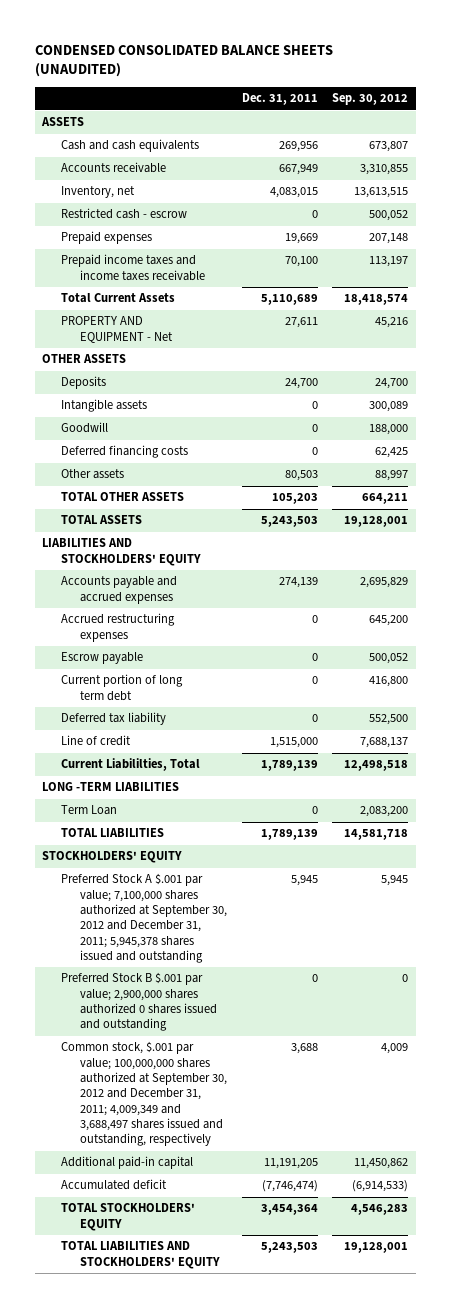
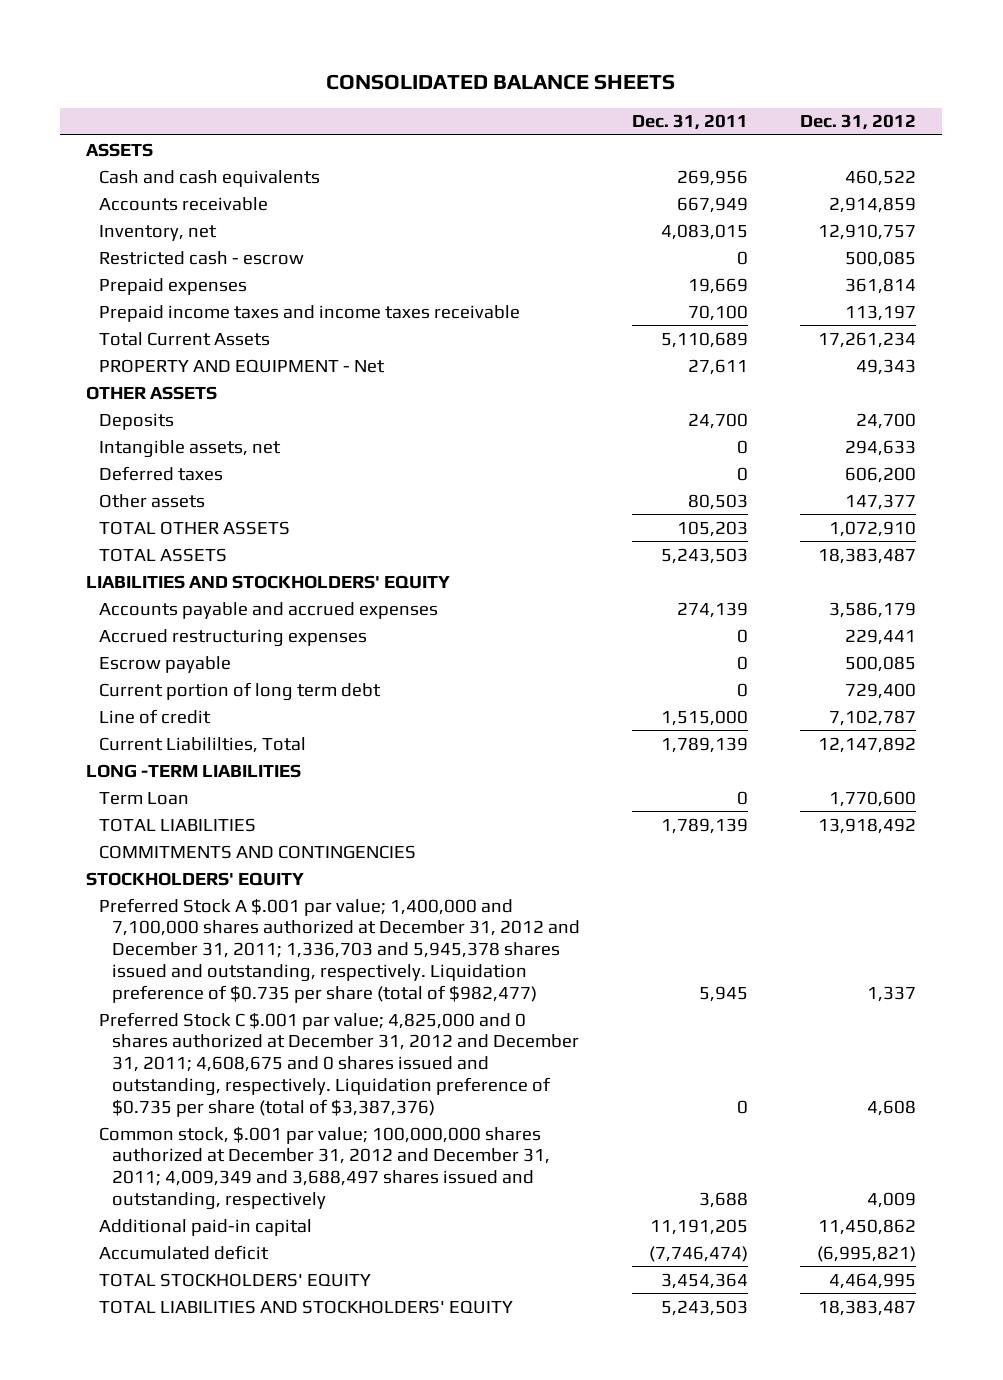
- CONDENSED CONSOLIDATED BALANCE SHEETS (UNAUDITED)
+ CONSOLIDATED BALANCE SHEETS
- | Dec. 31, 2011 | Sep. 30, 2012
+ | Dec. 31, 2011 | Dec. 31, 2012
- Intangible assets | 0 | 300,089
- Goodwill | 0 | 188,000
- Deferred financing costs | 0 | 62,425
+ Intangible assets, net | 0 | 294,633
+ Deferred taxes | 0 | 606,200
- Deferred tax liability | 0 | 552,500
+ COMMITMENTS AND CONTINGENCIES
- Preferred Stock A $.001 par value; 7,100,000 shares authorized at September 30, 2012 and December 31, 2011; 5,945,378 shares issued and outstanding | 5,945 | 5,945
- Preferred Stock B $.001 par value; 2,900,000 shares authorized 0 shares issued and outstanding | 0 | 0
- Common stock, $.001 par value; 100,000,000 shares authorized at September 30, 2012 and December 31, 2011; 4,009,349 and 3,688,497 shares issued and outstanding, respectively | 3,688 | 4,009
+ Preferred Stock A $.001 par value; 1,400,000 and 7,100,000 shares authorized at December 31, 2012 and December 31, 2011; 1,336,703 and 5,945,378 shares issued and outstanding, respectively. Liquidation preference of $0.735 per share (total of $982,477) | 5,945 | 1,337
+ Preferred Stock C $.001 par value; 4,825,000 and 0 shares authorized at December 31, 2012 and December 31, 2011; 4,608,675 and 0 shares issued and outstanding, respectively. Liquidation preference of $0.735 per share (total of $3,387,376) | 0 | 4,608
+ Common stock, $.001 par value; 100,000,000 shares authorized at December 31, 2012 and December 31, 2011; 4,009,349 and 3,688,497 shares issued and outstanding, respectively | 3,688 | 4,009

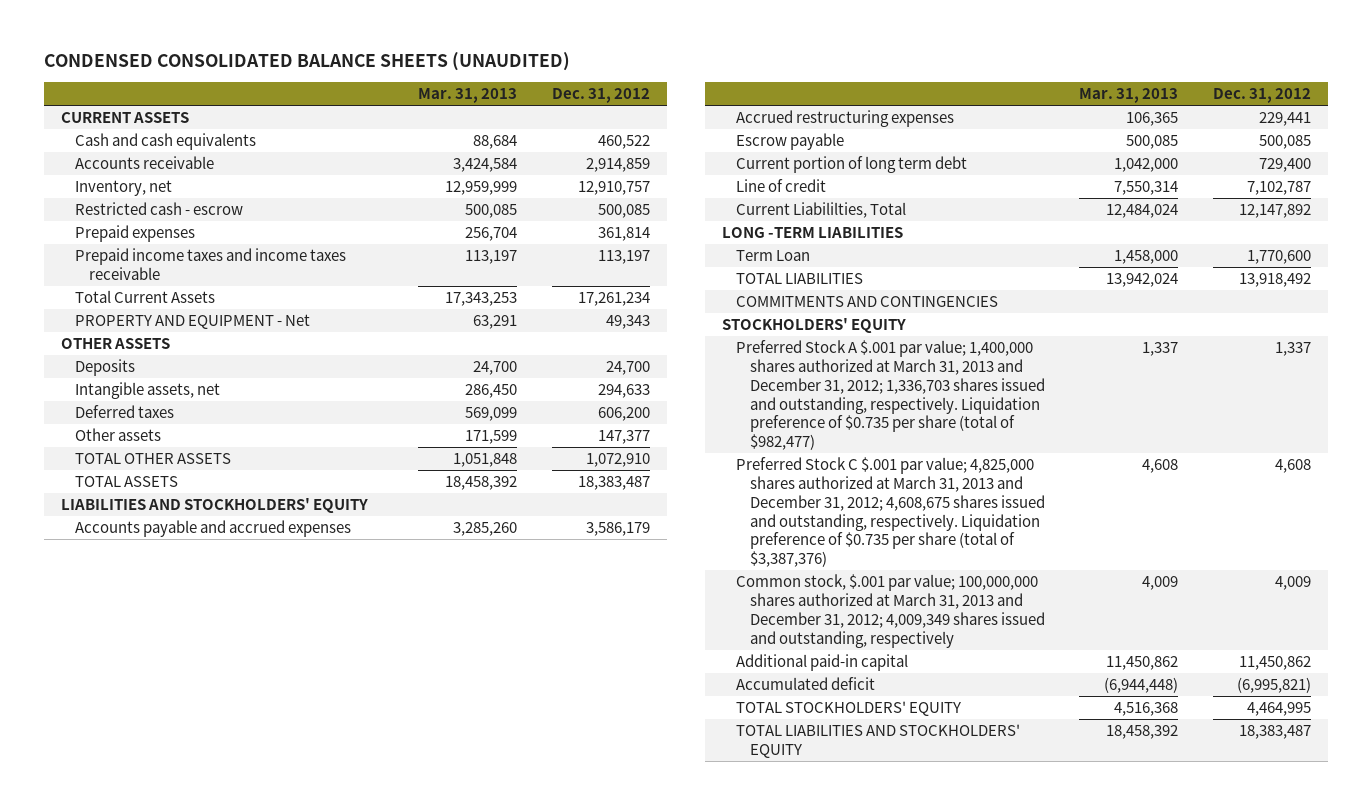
- CONSOLIDATED BALANCE SHEETS
+ CONDENSED CONSOLIDATED BALANCE SHEETS (UNAUDITED)
- | Dec. 31, 2011 | Dec. 31, 2012
+ | Mar. 31, 2013 | Dec. 31, 2012
- ASSETS
+ CURRENT ASSETS
- Preferred Stock A $.001 par value; 1,400,000 and 7,100,000 shares authorized at December 31, 2012 and December 31, 2011; 1,336,703 and 5,945,378 shares issued and outstanding, respectively. Liquidation preference of $0.735 per share (total of $982,477) | 5,945 | 1,337
- Preferred Stock C $.001 par value; 4,825,000 and 0 shares authorized at December 31, 2012 and December 31, 2011; 4,608,675 and 0 shares issued and outstanding, respectively. Liquidation preference of $0.735 per share (total of $3,387,376) | 0 | 4,608
- Common stock, $.001 par value; 100,000,000 shares authorized at December 31, 2012 and December 31, 2011; 4,009,349 and 3,688,497 shares issued and outstanding, respectively | 3,688 | 4,009
+ Preferred Stock A $.001 par value; 1,400,000 shares authorized at March 31, 2013 and December 31, 2012; 1,336,703 shares issued and outstanding, respectively. Liquidation preference of $0.735 per share (total of $982,477) | 1,337 | 1,337
+ Preferred Stock C $.001 par value; 4,825,000 shares authorized at March 31, 2013 and December 31, 2012; 4,608,675 shares issued and outstanding, respectively. Liquidation preference of $0.735 per share (total of $3,387,376) | 4,608 | 4,608
+ Common stock, $.001 par value; 100,000,000 shares authorized at March 31, 2013 and December 31, 2012; 4,009,349 shares issued and outstanding, respectively | 4,009 | 4,009

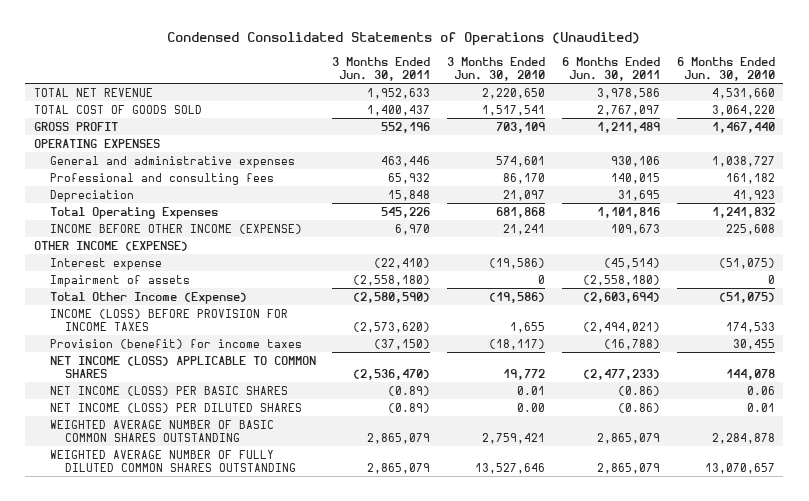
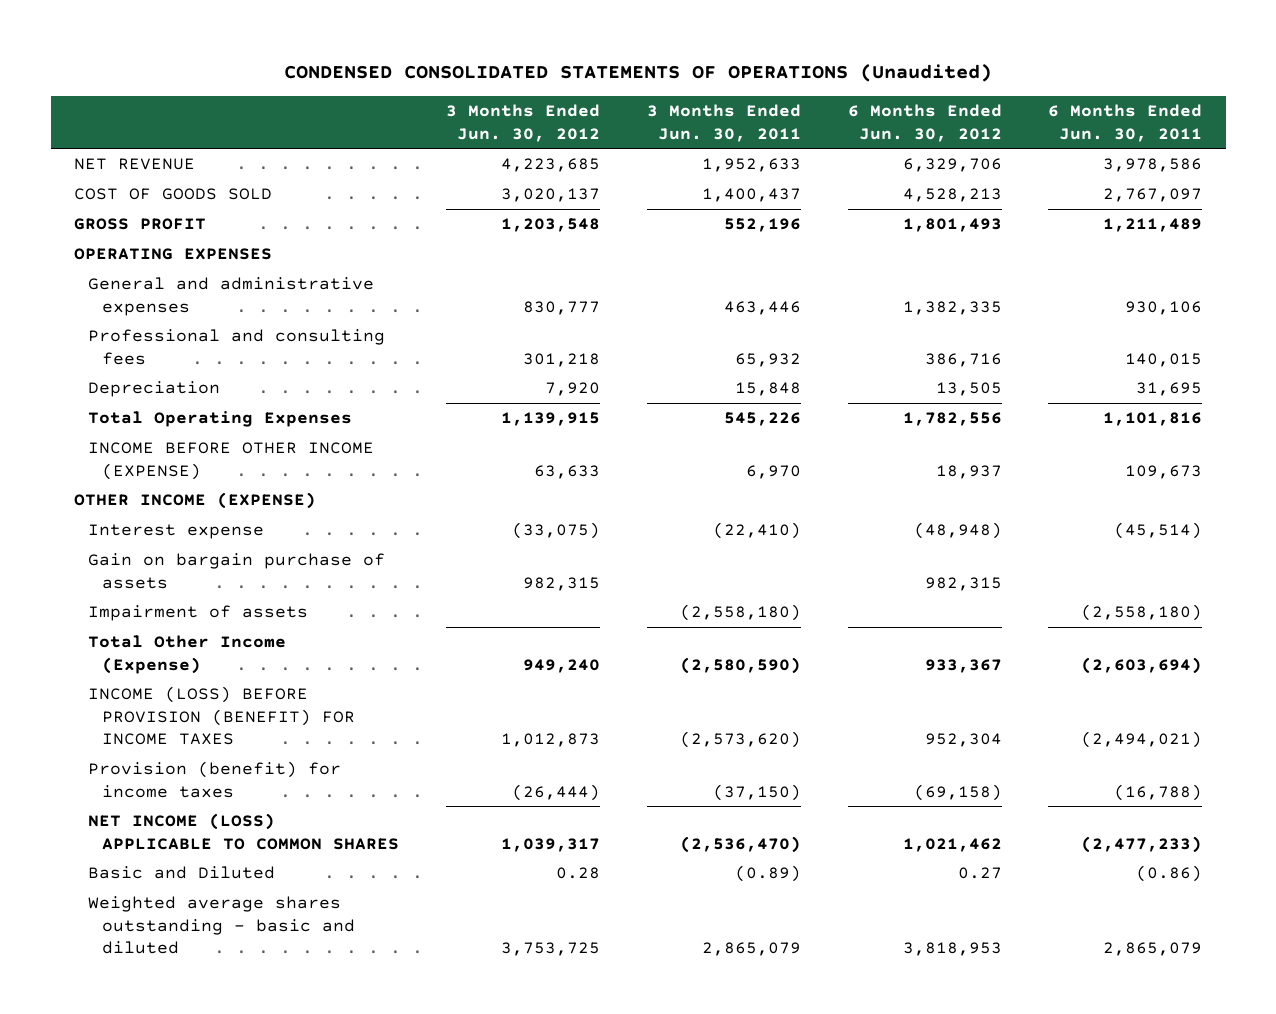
- Condensed Consolidated Statements of Operations (Unaudited)
+ CONDENSED CONSOLIDATED STATEMENTS OF OPERATIONS (Unaudited)
- | 3 Months Ended Jun. 30, 2011 | 3 Months Ended Jun. 30, 2010 | 6 Months Ended Jun. 30, 2011 | 6 Months Ended Jun. 30, 2010
+ | 3 Months Ended Jun. 30, 2012 | 3 Months Ended Jun. 30, 2011 | 6 Months Ended Jun. 30, 2012 | 6 Months Ended Jun. 30, 2011
- TOTAL NET REVENUE | 1,952,633 | 2,220,650 | 3,978,586 | 4,531,660
- TOTAL COST OF GOODS SOLD | 1,400,437 | 1,517,541 | 2,767,097 | 3,064,220
+ NET REVENUE | 4,223,685 | 1,952,633 | 6,329,706 | 3,978,586
+ COST OF GOODS SOLD | 3,020,137 | 1,400,437 | 4,528,213 | 2,767,097
+ Gain on bargain purchase of assets | 982,315 | | 982,315 |
- INCOME (LOSS) BEFORE PROVISION FOR INCOME TAXES | (2,573,620) | 1,655 | (2,494,021) | 174,533
+ INCOME (LOSS) BEFORE PROVISION (BENEFIT) FOR INCOME TAXES | 1,012,873 | (2,573,620) | 952,304 | (2,494,021)
- NET INCOME (LOSS) PER BASIC SHARES | (0.89) | 0.01 | (0.86) | 0.06
- NET INCOME (LOSS) PER DILUTED SHARES | (0.89) | 0.00 | (0.86) | 0.01
- WEIGHTED AVERAGE NUMBER OF BASIC COMMON SHARES OUTSTANDING | 2,865,079 | 2,759,421 | 2,865,079 | 2,284,878
- WEIGHTED AVERAGE NUMBER OF FULLY DILUTED COMMON SHARES OUTSTANDING | 2,865,079 | 13,527,646 | 2,865,079 | 13,070,657
+ Basic and Diluted | 0.28 | (0.89) | 0.27 | (0.86)
+ Weighted average shares outstanding - basic and diluted | 3,753,725 | 2,865,079 | 3,818,953 | 2,865,079

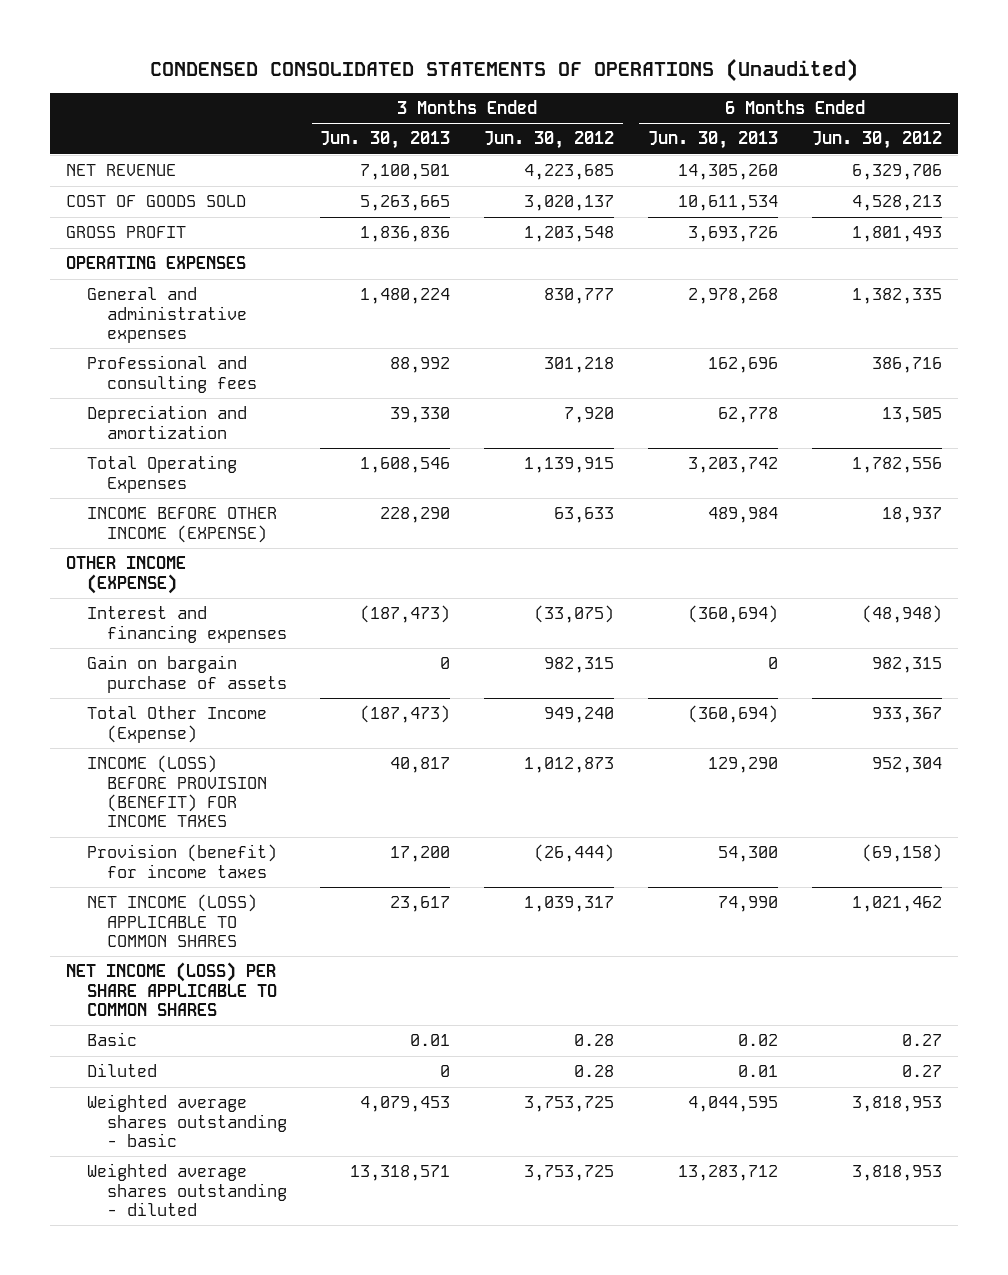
- | 3 Months Ended Jun. 30, 2012 | 3 Months Ended Jun. 30, 2011 | 6 Months Ended Jun. 30, 2012 | 6 Months Ended Jun. 30, 2011
+ | 3 Months Ended Jun. 30, 2013 | 3 Months Ended Jun. 30, 2012 | 6 Months Ended Jun. 30, 2013 | 6 Months Ended Jun. 30, 2012
- Depreciation | 7,920 | 15,848 | 13,505 | 31,695
+ Depreciation and amortization | 39,330 | 7,920 | 62,778 | 13,505
- Interest expense | (33,075) | (22,410) | (48,948) | (45,514)
+ Interest and financing expenses | (187,473) | (33,075) | (360,694) | (48,948)
- Impairment of assets | | (2,558,180) | | (2,558,180)
- Basic and Diluted | 0.28 | (0.89) | 0.27 | (0.86)
- Weighted average shares outstanding - basic and diluted | 3,753,725 | 2,865,079 | 3,818,953 | 2,865,079
+ NET INCOME (LOSS) PER SHARE APPLICABLE TO COMMON SHARES
+ Basic | 0.01 | 0.28 | 0.02 | 0.27
+ Diluted | 0 | 0.28 | 0.01 | 0.27
+ Weighted average shares outstanding - basic | 4,079,453 | 3,753,725 | 4,044,595 | 3,818,953
+ Weighted average shares outstanding - diluted | 13,318,571 | 3,753,725 | 13,283,712 | 3,818,953

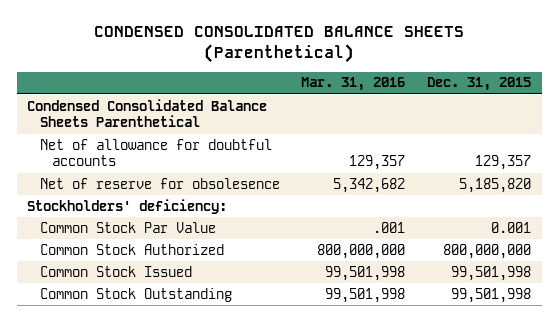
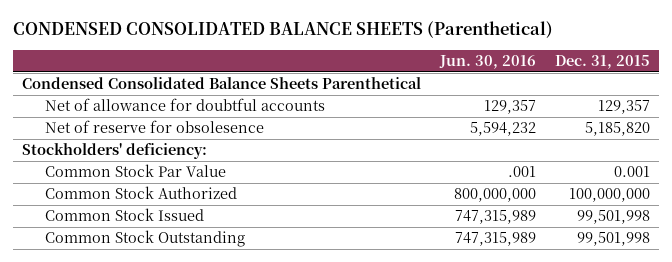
- | Mar. 31, 2016 | Dec. 31, 2015
+ | Jun. 30, 2016 | Dec. 31, 2015
- Common Stock Authorized | 800,000,000 | 800,000,000
+ Common Stock Authorized | 800,000,000 | 100,000,000

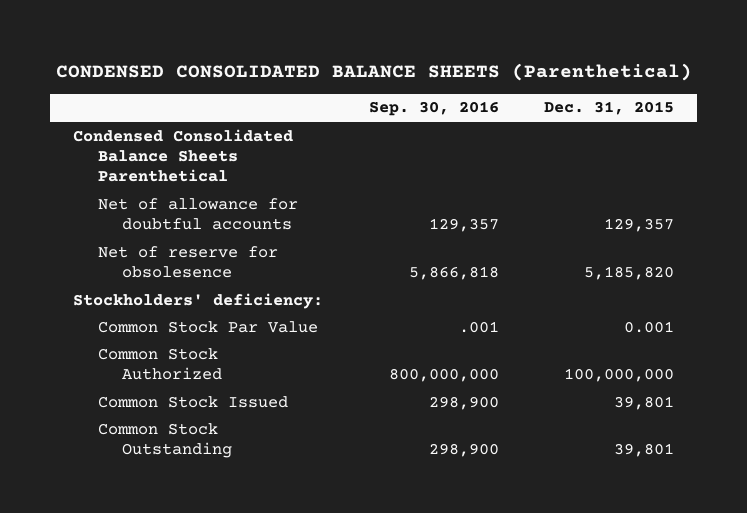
- | Jun. 30, 2016 | Dec. 31, 2015
+ | Sep. 30, 2016 | Dec. 31, 2015
- Common Stock Issued | 747,315,989 | 99,501,998
- Common Stock Outstanding | 747,315,989 | 99,501,998
+ Common Stock Issued | 298,900 | 39,801
+ Common Stock Outstanding | 298,900 | 39,801

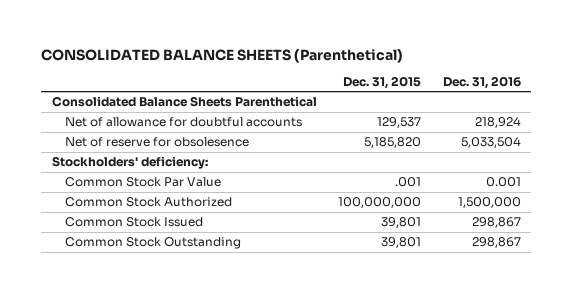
- CONDENSED CONSOLIDATED BALANCE SHEETS (Parenthetical)
+ CONSOLIDATED BALANCE SHEETS (Parenthetical)
- | Sep. 30, 2016 | Dec. 31, 2015
+ | Dec. 31, 2015 | Dec. 31, 2016
- Condensed Consolidated Balance Sheets Parenthetical
- Net of allowance for doubtful accounts | 129,357 | 129,357
+ Consolidated Balance Sheets Parenthetical
+ Net of allowance for doubtful accounts | 129,537 | 218,924
- Common Stock Par Value | .001 | 0.001
+ Common Stock Par Value | .001 | 0.001

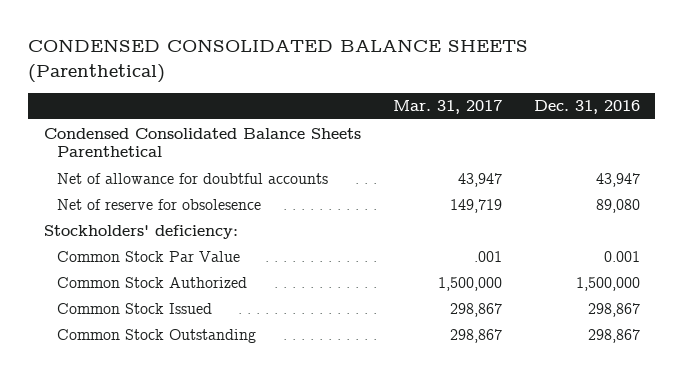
- CONSOLIDATED BALANCE SHEETS (Parenthetical)
+ CONDENSED CONSOLIDATED BALANCE SHEETS (Parenthetical)
- | Dec. 31, 2015 | Dec. 31, 2016
+ | Mar. 31, 2017 | Dec. 31, 2016
- Consolidated Balance Sheets Parenthetical
- Net of allowance for doubtful accounts | 129,537 | 218,924
- Net of reserve for obsolesence | 5,185,820 | 5,033,504
+ Condensed Consolidated Balance Sheets Parenthetical
+ Net of allowance for doubtful accounts | 43,947 | 43,947
+ Net of reserve for obsolesence | 149,719 | 89,080

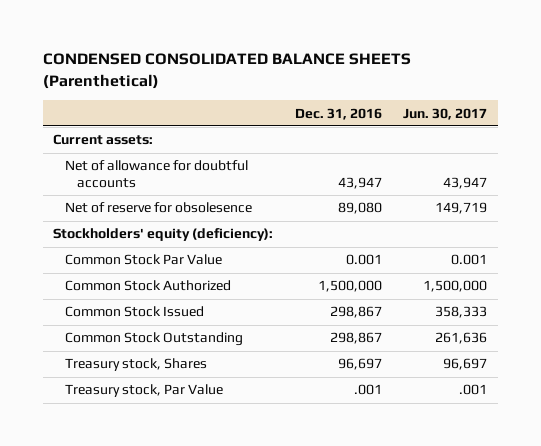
- | Mar. 31, 2017 | Dec. 31, 2016
+ | Dec. 31, 2016 | Jun. 30, 2017
- Condensed Consolidated Balance Sheets Parenthetical
+ Current assets:
- Stockholders' deficiency:
+ Stockholders' equity (deficiency):
+ Treasury stock, Shares | 96,697 | 96,697
+ Treasury stock, Par Value | .001 | .001

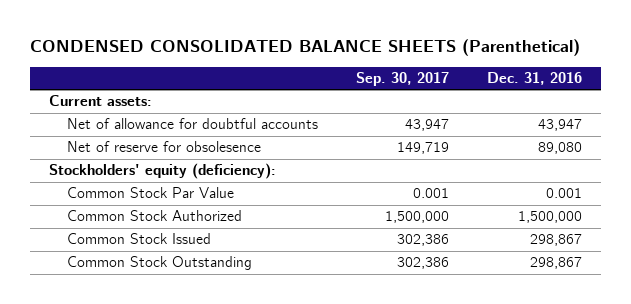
- | Dec. 31, 2016 | Jun. 30, 2017
+ | Sep. 30, 2017 | Dec. 31, 2016
- Treasury stock, Shares | 96,697 | 96,697
- Treasury stock, Par Value | .001 | .001

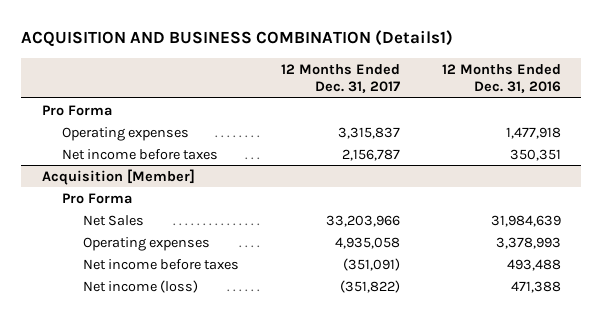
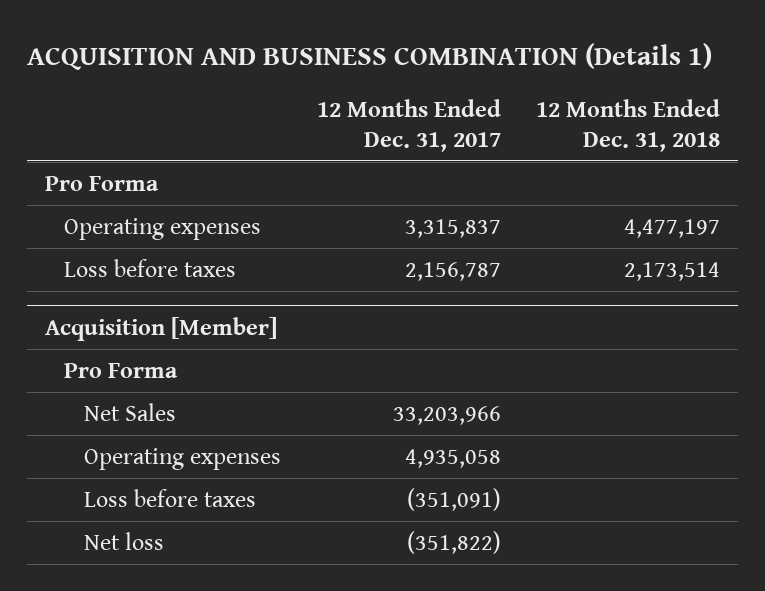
- ACQUISITION AND BUSINESS COMBINATION (Details1)
+ ACQUISITION AND BUSINESS COMBINATION (Details 1)
- | 12 Months Ended Dec. 31, 2017 | 12 Months Ended Dec. 31, 2016
+ | 12 Months Ended Dec. 31, 2017 | 12 Months Ended Dec. 31, 2018
- Net income before taxes | 2,156,787 | 350,351
+ Loss before taxes | 2,156,787 | 2,173,514
@ Acquisition [Member]
- Net income before taxes | (351,091) | 493,488
- Net income (loss) | (351,822) | 471,388
+ Loss before taxes | (351,091) |
+ Net loss | (351,822) |

